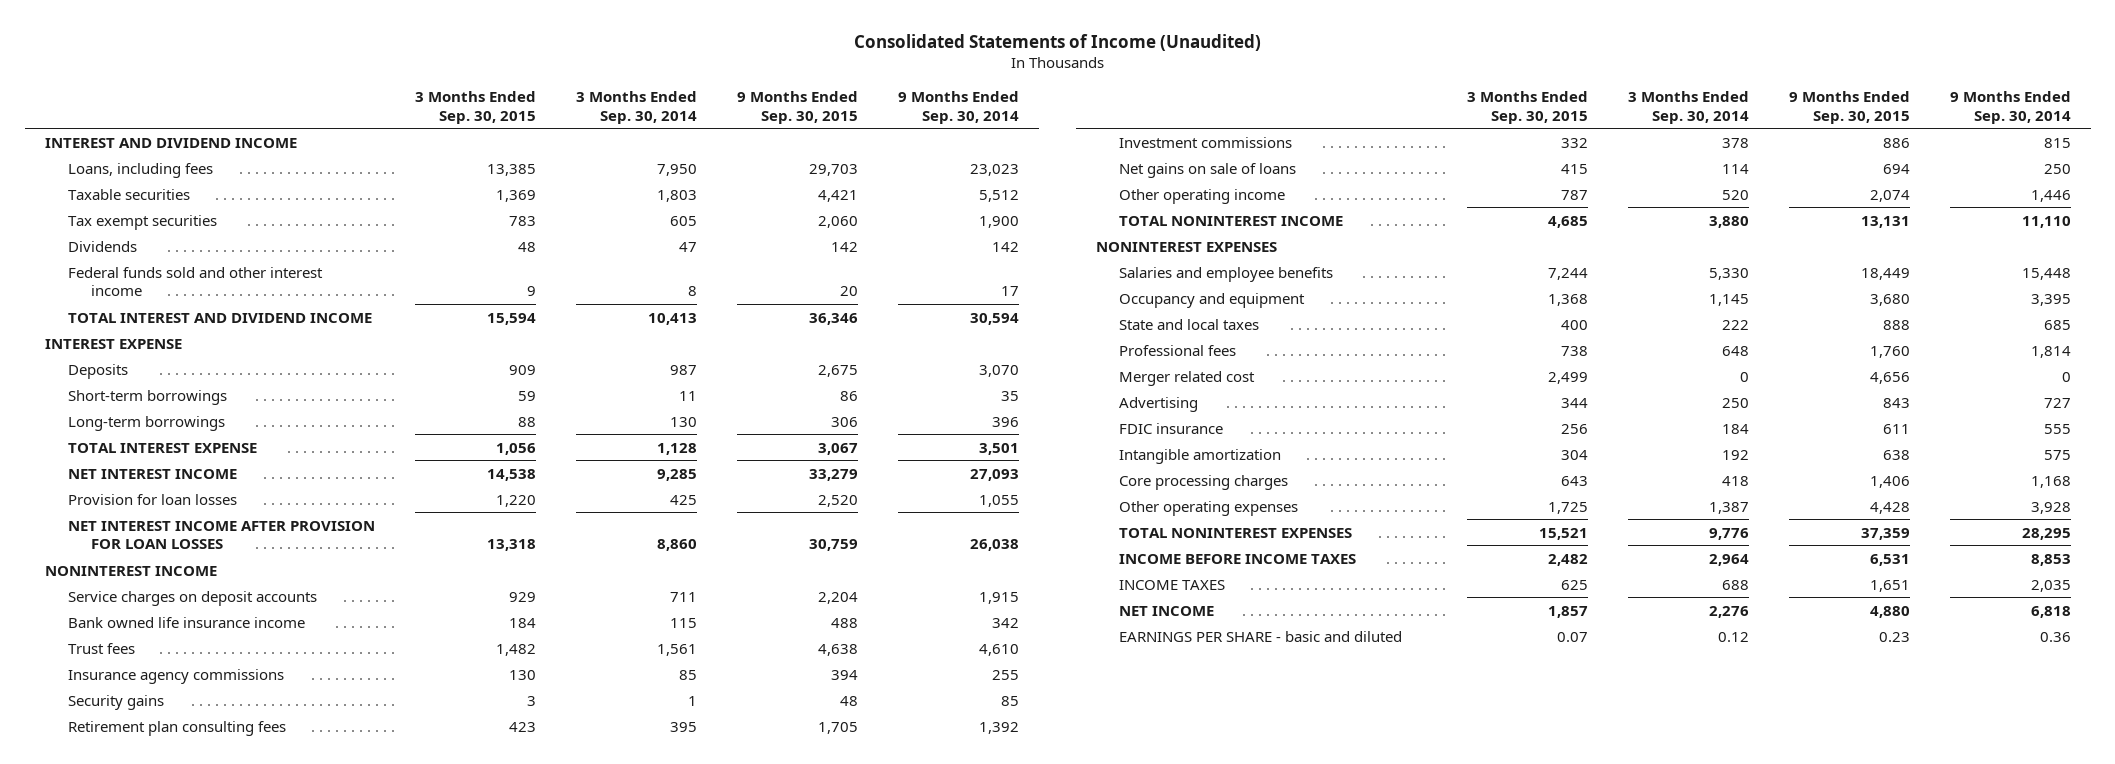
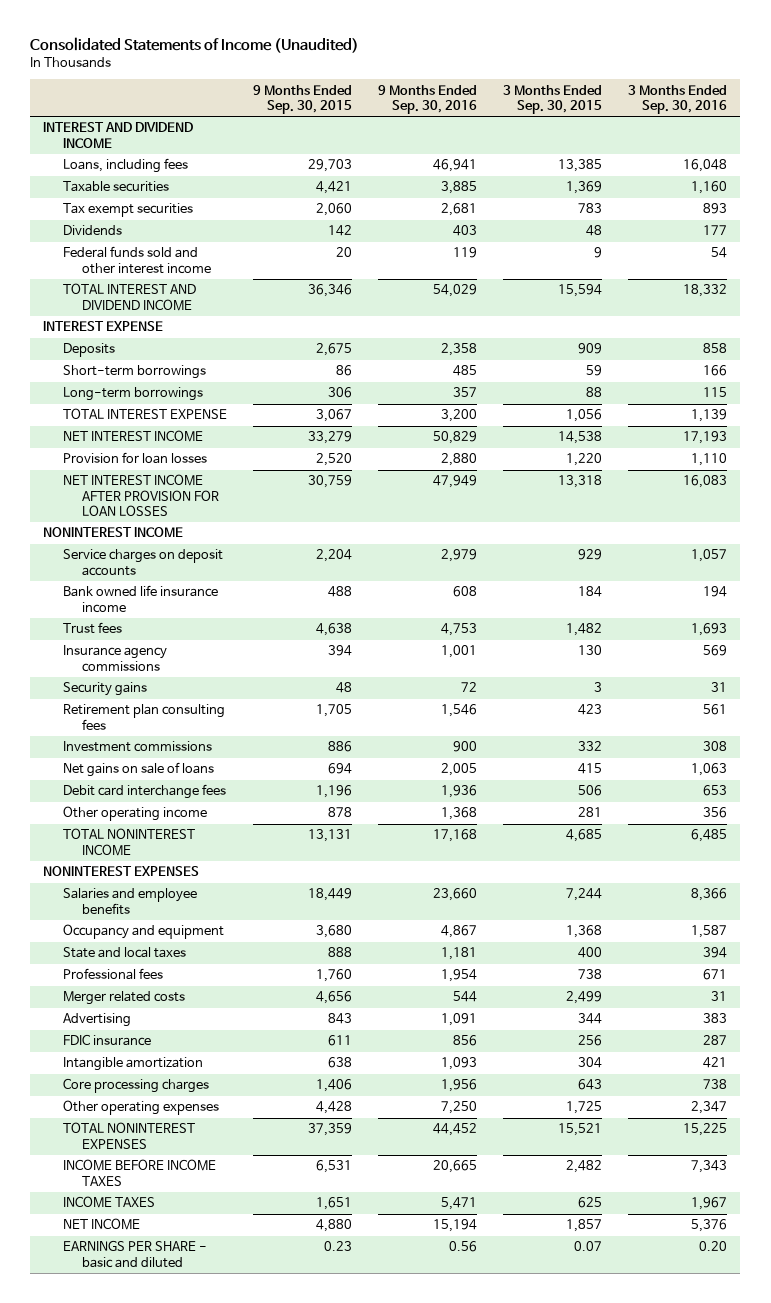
- | 3 Months Ended Sep. 30, 2015 | 3 Months Ended Sep. 30, 2014 | 9 Months Ended Sep. 30, 2015 | 9 Months Ended Sep. 30, 2014
+ | 9 Months Ended Sep. 30, 2015 | 9 Months Ended Sep. 30, 2016 | 3 Months Ended Sep. 30, 2015 | 3 Months Ended Sep. 30, 2016
- Other operating income | 787 | 520 | 2,074 | 1,446
+ Debit card interchange fees | 1,196 | 1,936 | 506 | 653
+ Other operating income | 878 | 1,368 | 281 | 356
- Merger related cost | 2,499 | 0 | 4,656 | 0
+ Merger related costs | 4,656 | 544 | 2,499 | 31

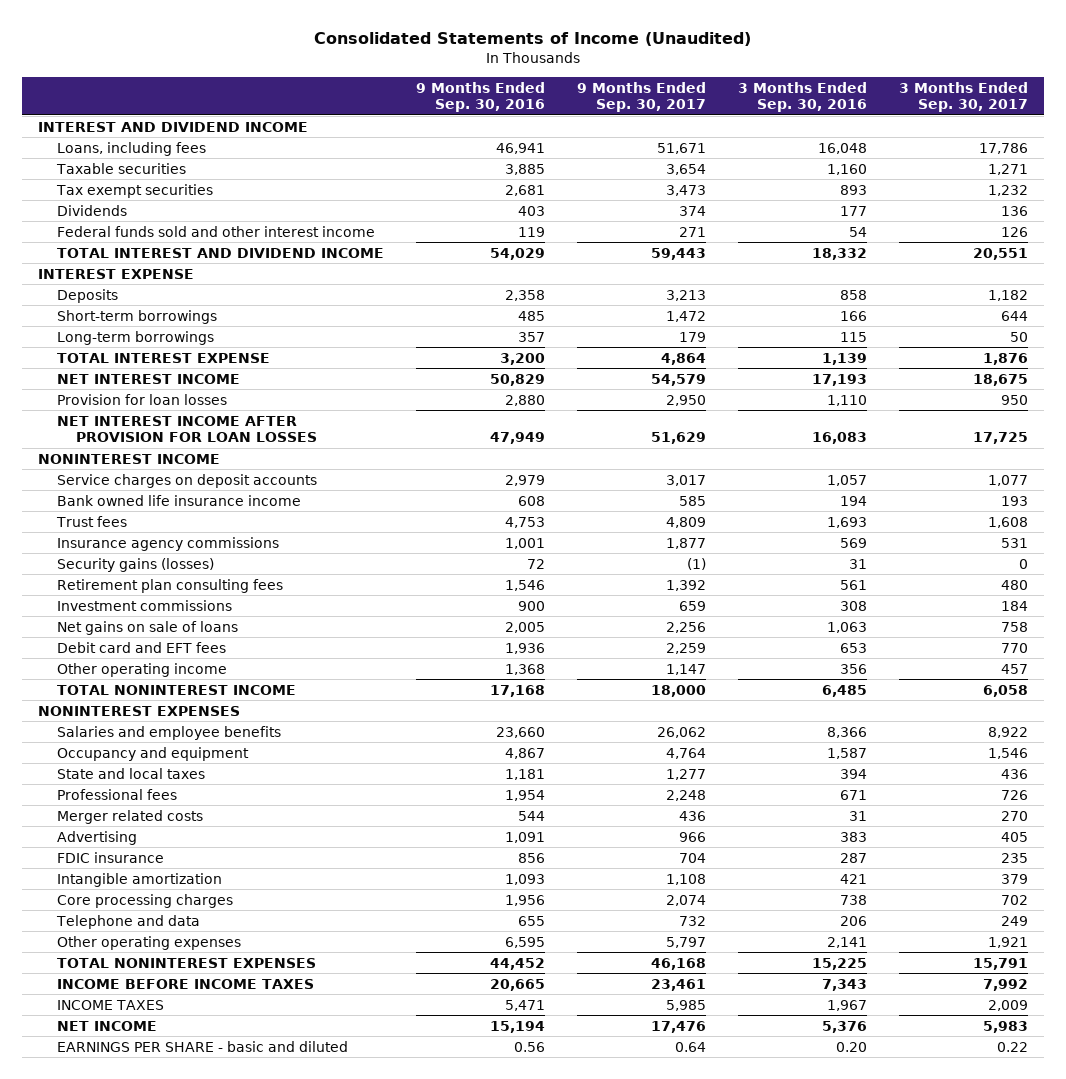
- | 9 Months Ended Sep. 30, 2015 | 9 Months Ended Sep. 30, 2016 | 3 Months Ended Sep. 30, 2015 | 3 Months Ended Sep. 30, 2016
+ | 9 Months Ended Sep. 30, 2016 | 9 Months Ended Sep. 30, 2017 | 3 Months Ended Sep. 30, 2016 | 3 Months Ended Sep. 30, 2017
- Security gains | 48 | 72 | 3 | 31
+ Security gains (losses) | 72 | (1) | 31 | 0
- Debit card interchange fees | 1,196 | 1,936 | 506 | 653
+ Debit card and EFT fees | 1,936 | 2,259 | 653 | 770
- Other operating expenses | 4,428 | 7,250 | 1,725 | 2,347
+ Telephone and data | 655 | 732 | 206 | 249
+ Other operating expenses | 6,595 | 5,797 | 2,141 | 1,921

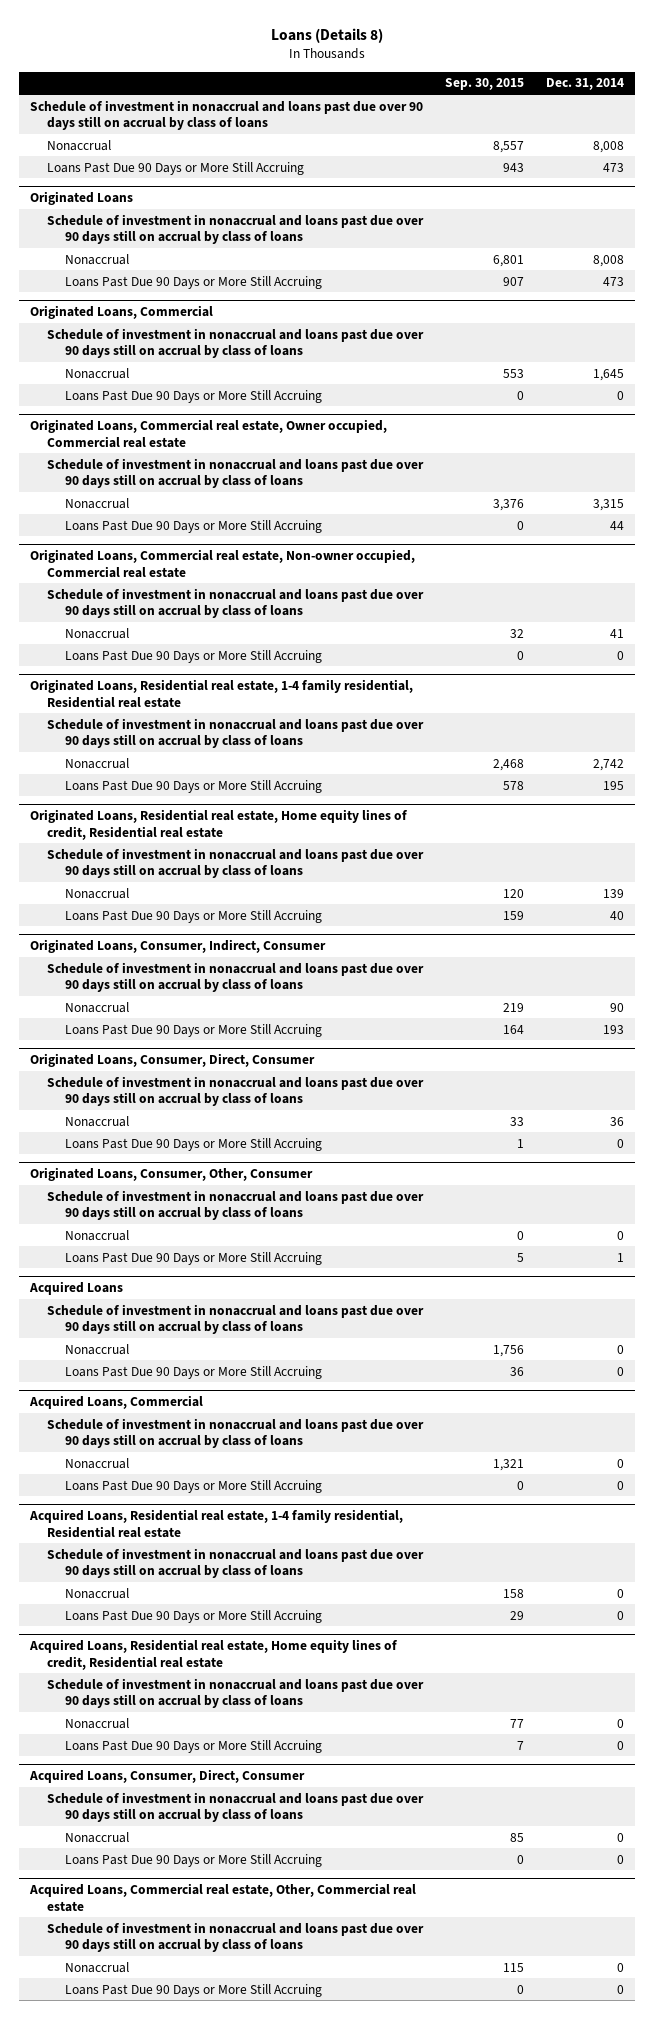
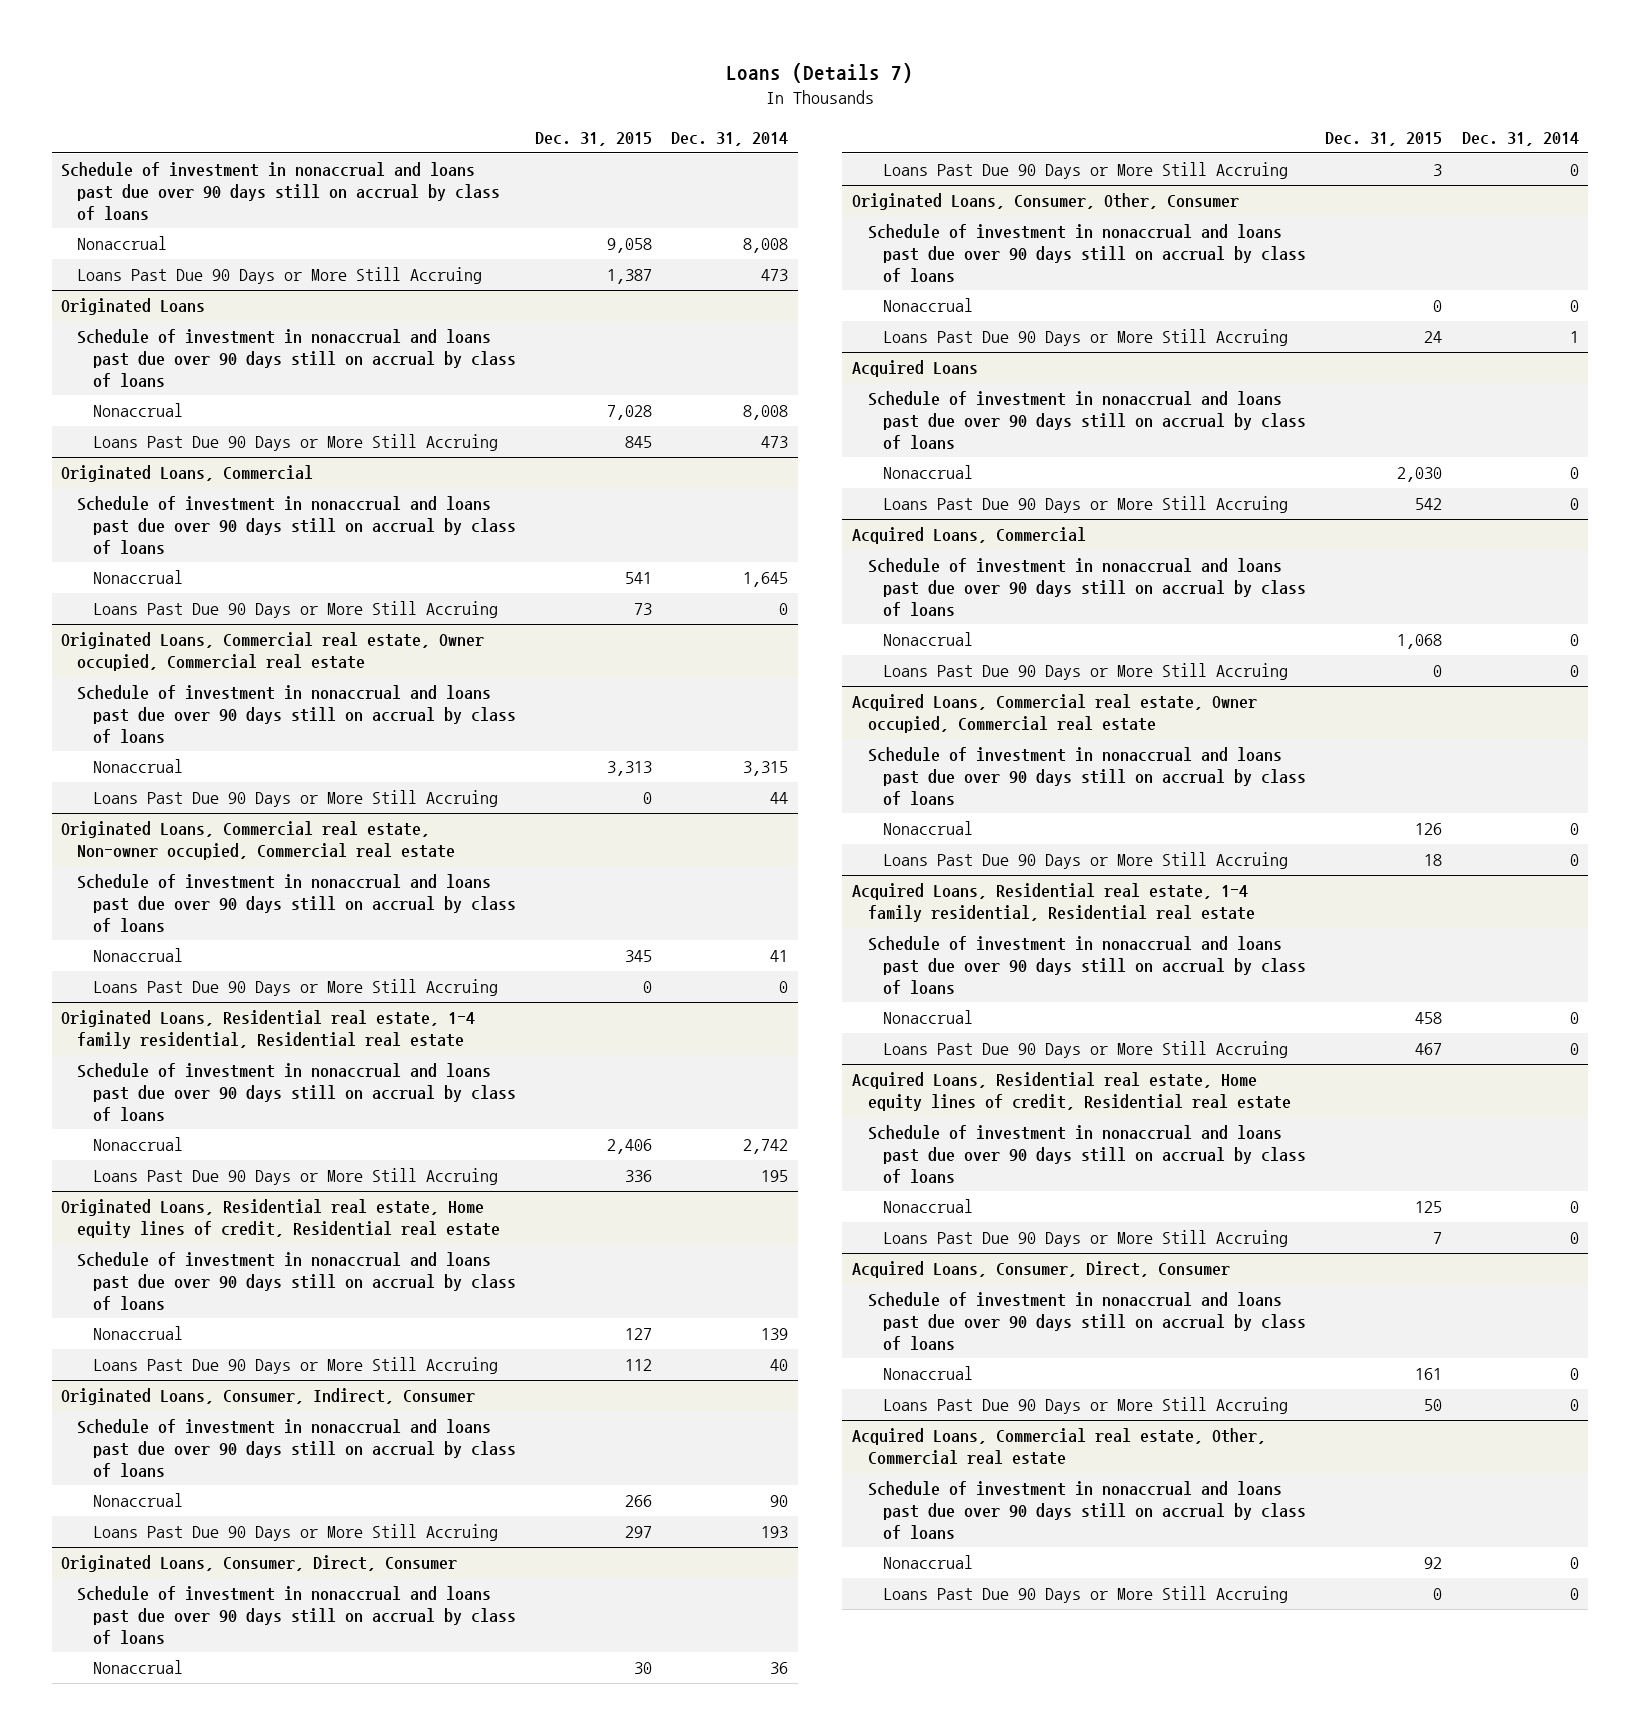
- Loans (Details 8)
+ Loans (Details 7)
- | Sep. 30, 2015 | Dec. 31, 2014
+ | Dec. 31, 2015 | Dec. 31, 2014
+ Acquired Loans, Commercial real estate, Owner occupied, Commercial real estate
+ Schedule of investment in nonaccrual and loans past due over 90 days still on accrual by class of loans
+ Nonaccrual | 126 | 0
+ Loans Past Due 90 Days or More Still Accruing | 18 | 0

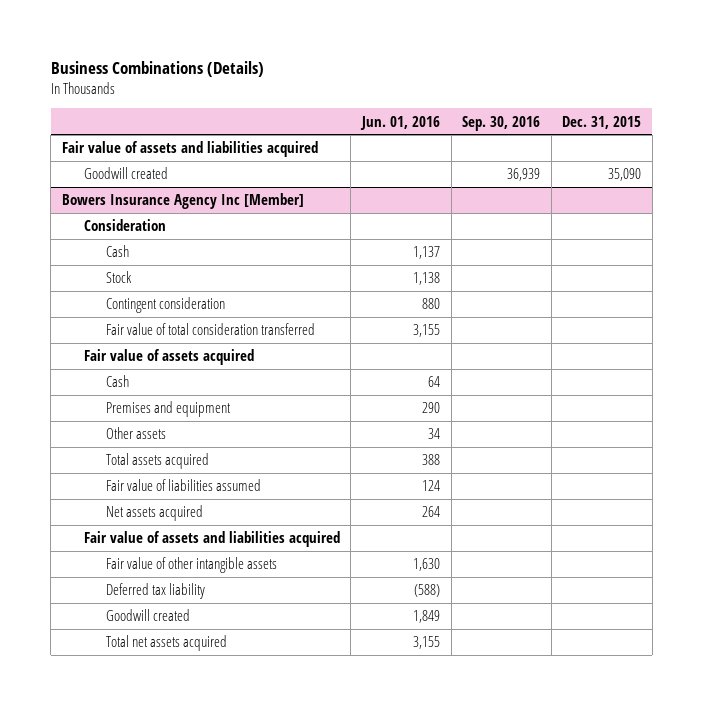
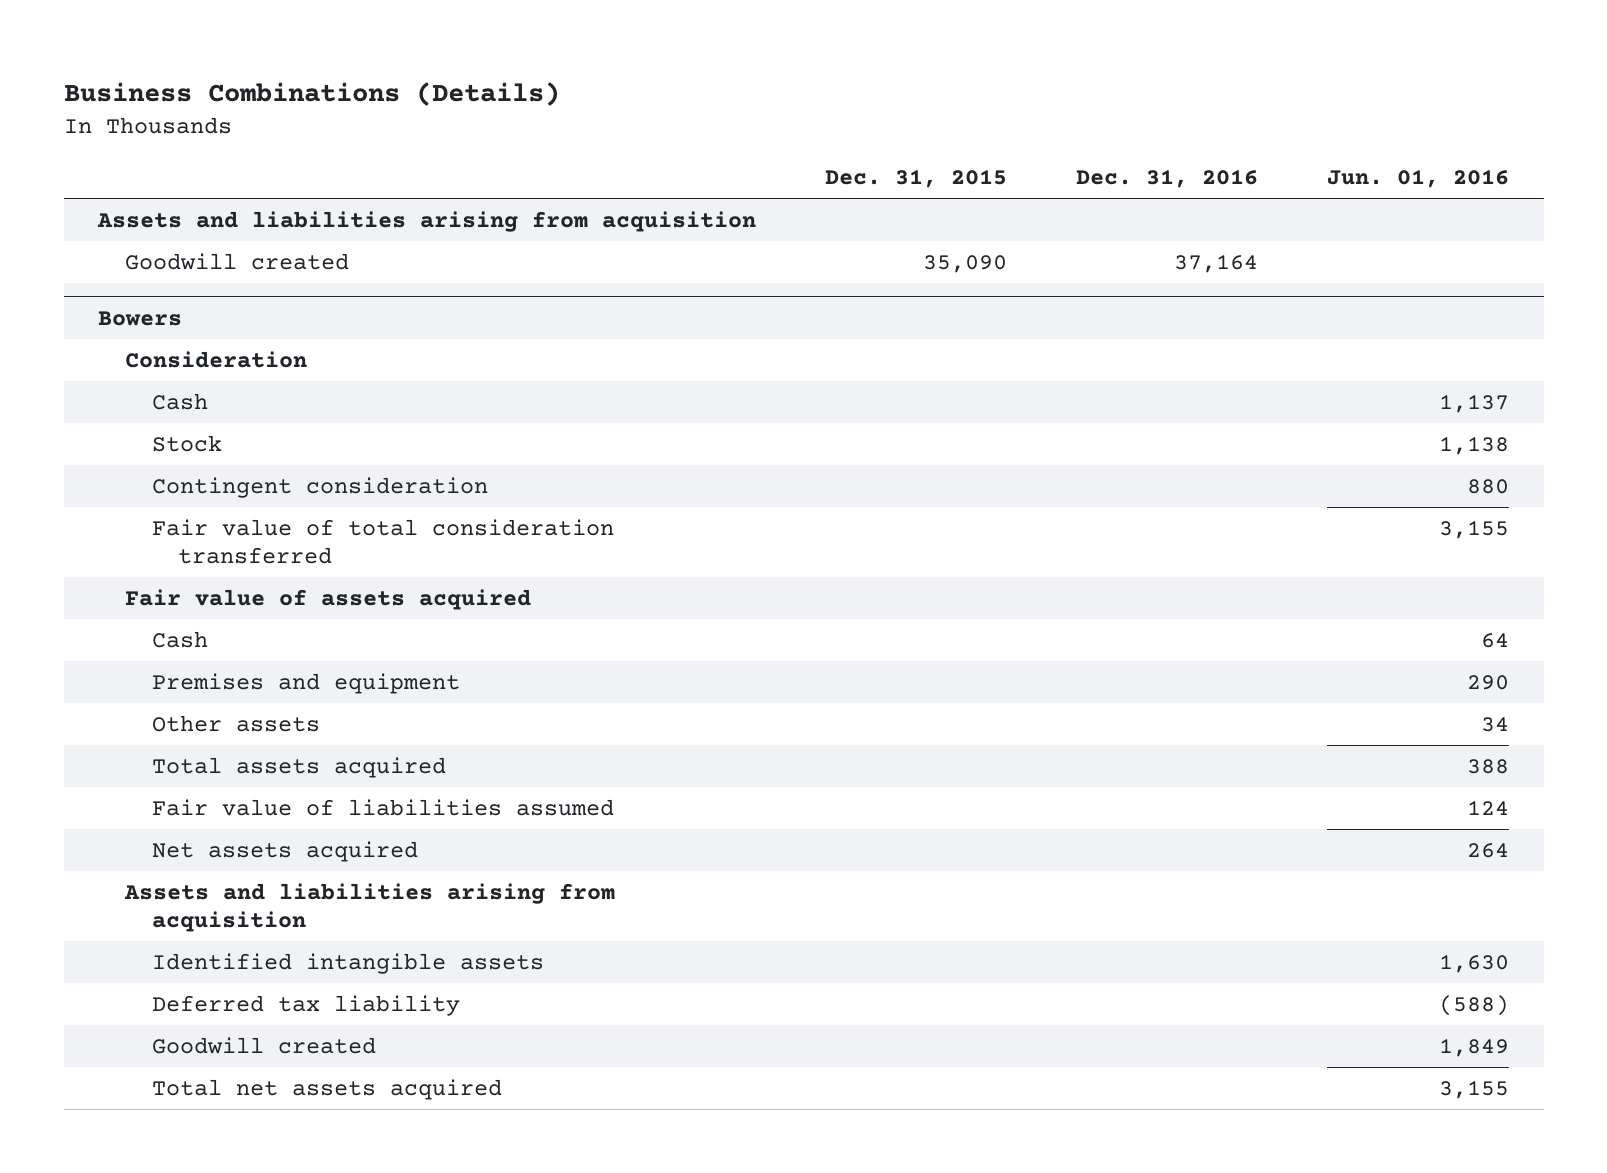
- | Jun. 01, 2016 | Sep. 30, 2016 | Dec. 31, 2015
+ | Dec. 31, 2015 | Dec. 31, 2016 | Jun. 01, 2016
- Fair value of assets and liabilities acquired
+ Assets and liabilities arising from acquisition
- Bowers Insurance Agency Inc [Member]
+ Bowers
- Fair value of assets and liabilities acquired
- Fair value of other intangible assets | 1,630 | |
+ Assets and liabilities arising from acquisition
+ Identified intangible assets | | | 1,630

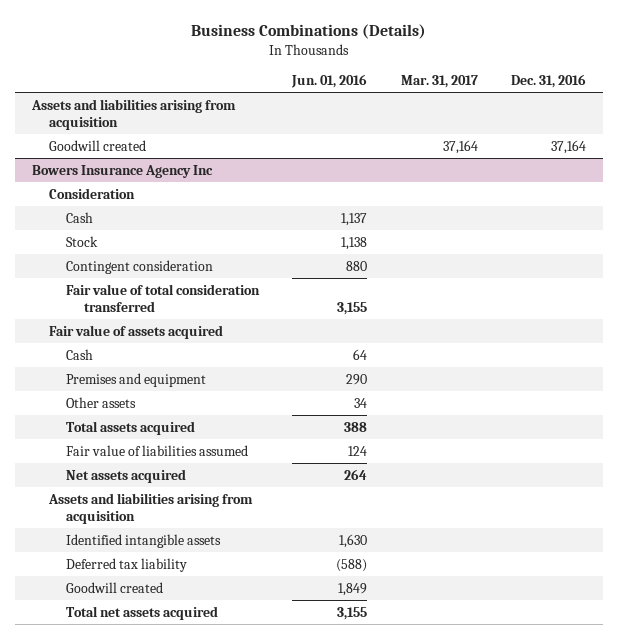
- | Dec. 31, 2015 | Dec. 31, 2016 | Jun. 01, 2016
+ | Jun. 01, 2016 | Mar. 31, 2017 | Dec. 31, 2016
- Bowers
+ Bowers Insurance Agency Inc

